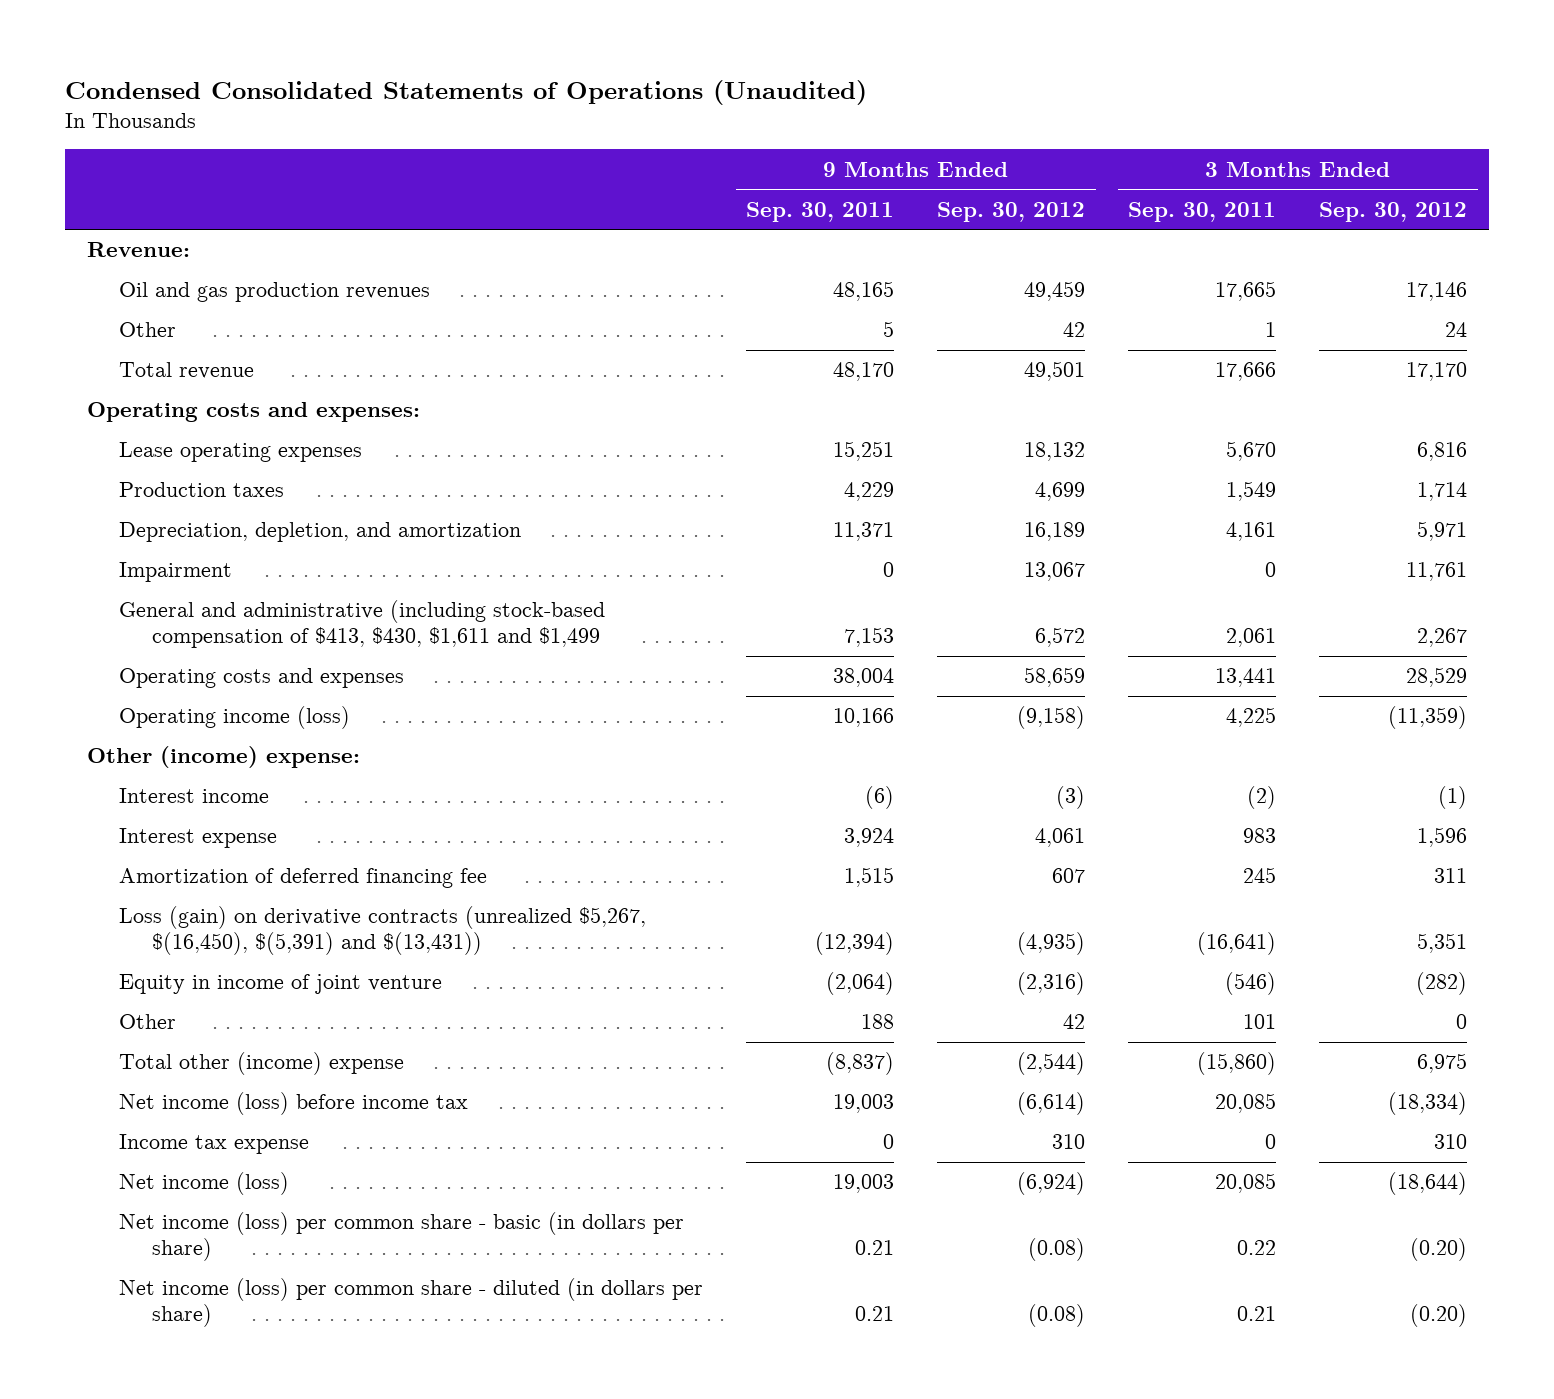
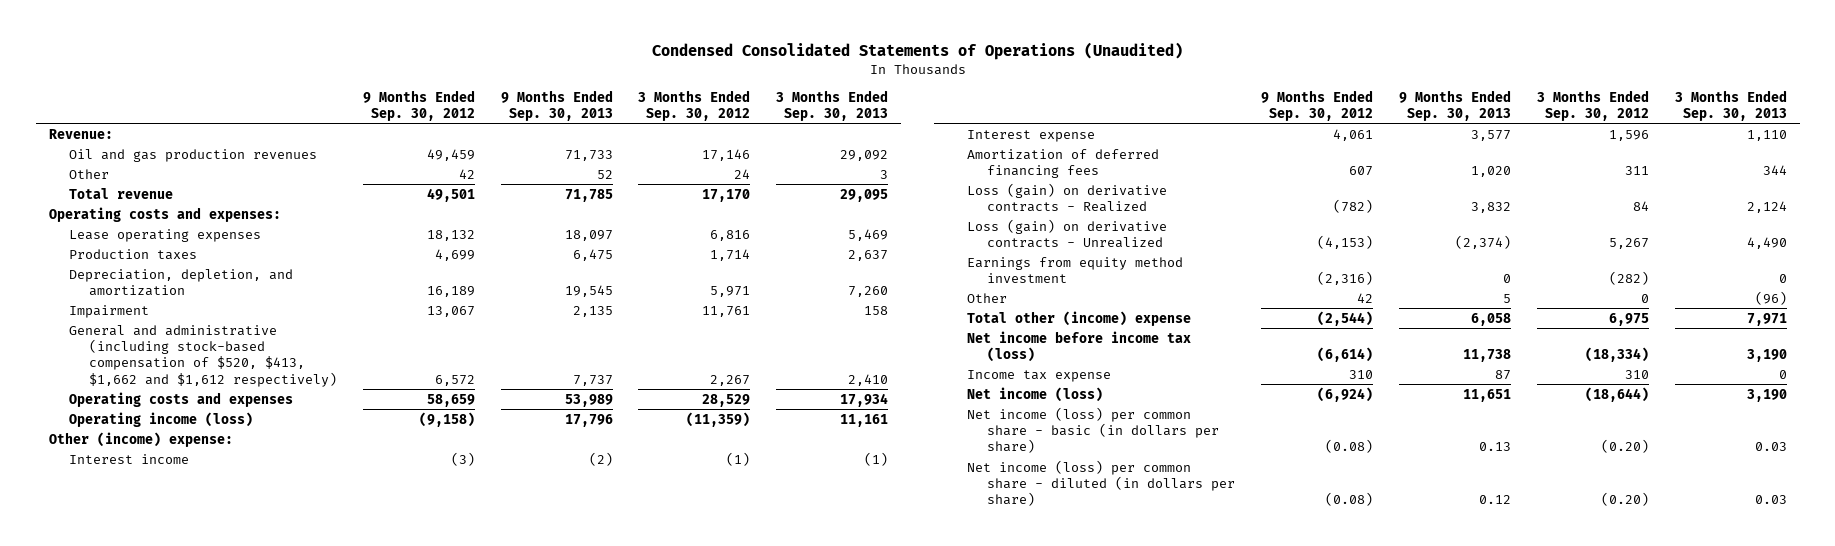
- | 9 Months Ended Sep. 30, 2011 | 9 Months Ended Sep. 30, 2012 | 3 Months Ended Sep. 30, 2011 | 3 Months Ended Sep. 30, 2012
+ | 9 Months Ended Sep. 30, 2012 | 9 Months Ended Sep. 30, 2013 | 3 Months Ended Sep. 30, 2012 | 3 Months Ended Sep. 30, 2013
- General and administrative (including stock-based compensation of $413, $430, $1,611 and $1,499 | 7,153 | 6,572 | 2,061 | 2,267
+ General and administrative (including stock-based compensation of $520, $413, $1,662 and $1,612 respectively) | 6,572 | 7,737 | 2,267 | 2,410
- Amortization of deferred financing fee | 1,515 | 607 | 245 | 311
- Loss (gain) on derivative contracts (unrealized $5,267, $(16,450), $(5,391) and $(13,431)) | (12,394) | (4,935) | (16,641) | 5,351
- Equity in income of joint venture | (2,064) | (2,316) | (546) | (282)
+ Amortization of deferred financing fees | 607 | 1,020 | 311 | 344
+ Loss (gain) on derivative contracts - Realized | (782) | 3,832 | 84 | 2,124
+ Loss (gain) on derivative contracts - Unrealized | (4,153) | (2,374) | 5,267 | 4,490
+ Earnings from equity method investment | (2,316) | 0 | (282) | 0
- Net income (loss) before income tax | 19,003 | (6,614) | 20,085 | (18,334)
+ Net income before income tax (loss) | (6,614) | 11,738 | (18,334) | 3,190

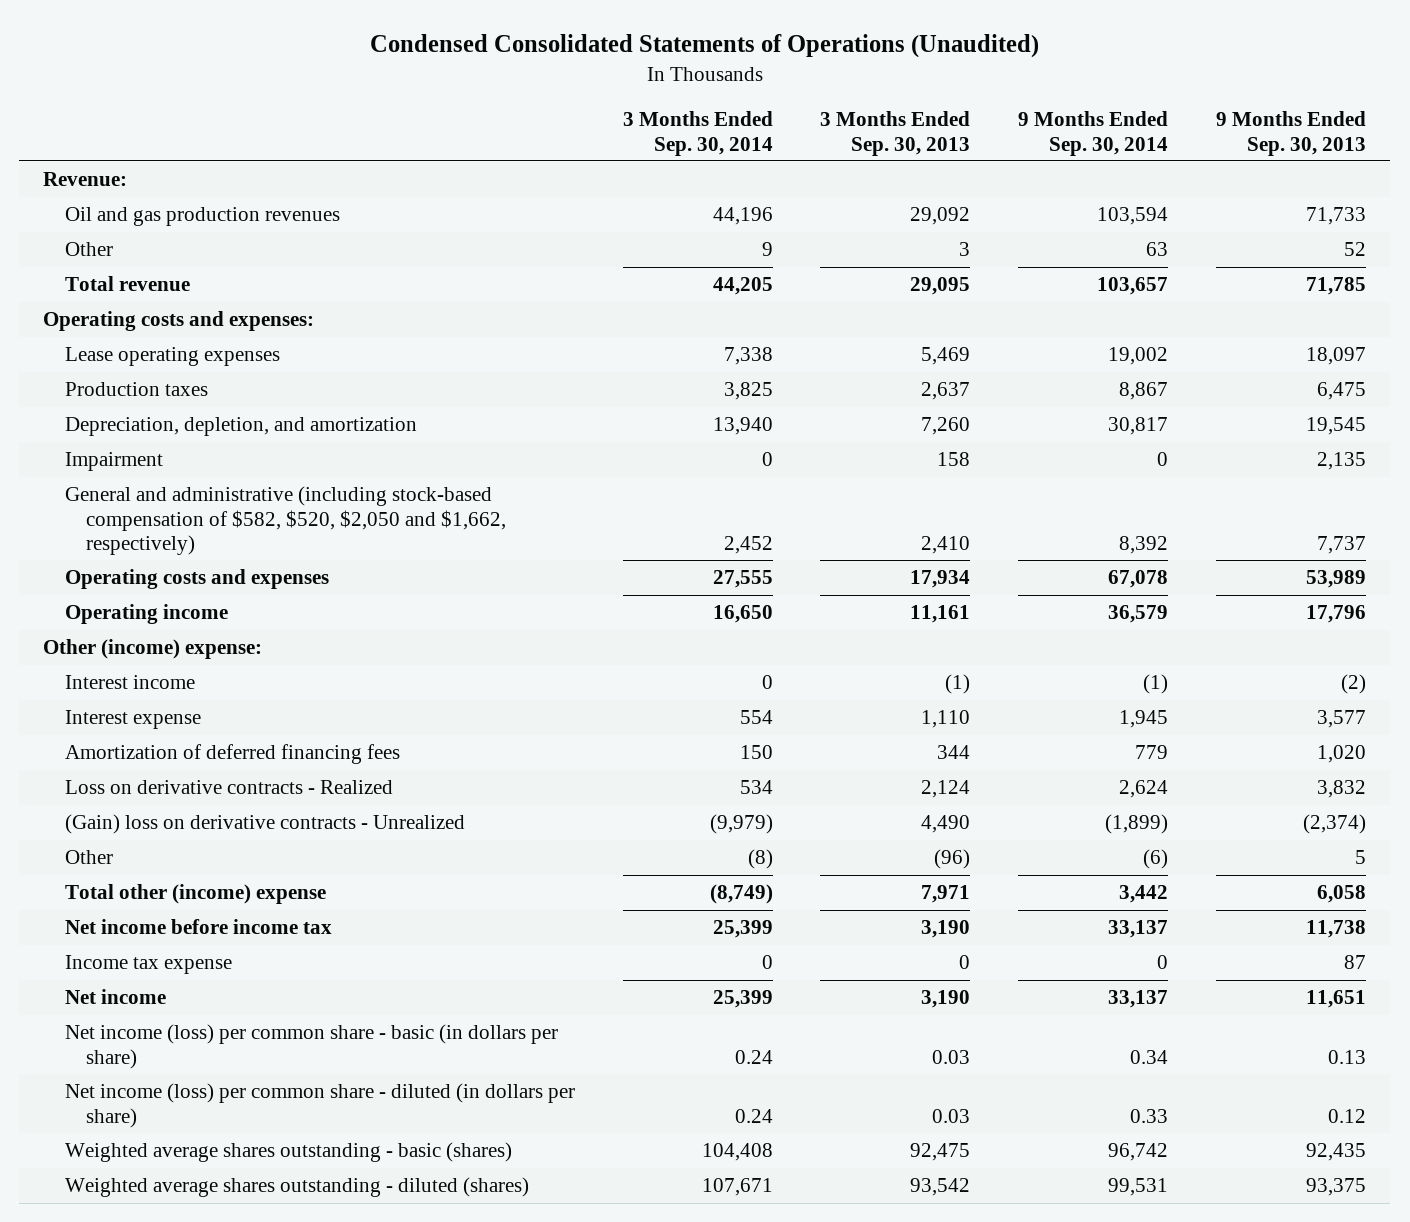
- | 9 Months Ended Sep. 30, 2012 | 9 Months Ended Sep. 30, 2013 | 3 Months Ended Sep. 30, 2012 | 3 Months Ended Sep. 30, 2013
+ | 3 Months Ended Sep. 30, 2014 | 3 Months Ended Sep. 30, 2013 | 9 Months Ended Sep. 30, 2014 | 9 Months Ended Sep. 30, 2013
- General and administrative (including stock-based compensation of $520, $413, $1,662 and $1,612 respectively) | 6,572 | 7,737 | 2,267 | 2,410
+ General and administrative (including stock-based compensation of $582, $520, $2,050 and $1,662, respectively) | 2,452 | 2,410 | 8,392 | 7,737
- Operating income (loss) | (9,158) | 17,796 | (11,359) | 11,161
+ Operating income | 16,650 | 11,161 | 36,579 | 17,796
- Loss (gain) on derivative contracts - Realized | (782) | 3,832 | 84 | 2,124
- Loss (gain) on derivative contracts - Unrealized | (4,153) | (2,374) | 5,267 | 4,490
- Earnings from equity method investment | (2,316) | 0 | (282) | 0
+ Loss on derivative contracts - Realized | 534 | 2,124 | 2,624 | 3,832
+ (Gain) loss on derivative contracts - Unrealized | (9,979) | 4,490 | (1,899) | (2,374)
- Net income before income tax (loss) | (6,614) | 11,738 | (18,334) | 3,190
+ Net income before income tax | 25,399 | 3,190 | 33,137 | 11,738
- Net income (loss) | (6,924) | 11,651 | (18,644) | 3,190
+ Net income | 25,399 | 3,190 | 33,137 | 11,651
+ Weighted average shares outstanding - basic (shares) | 104,408 | 92,475 | 96,742 | 92,435
+ Weighted average shares outstanding - diluted (shares) | 107,671 | 93,542 | 99,531 | 93,375

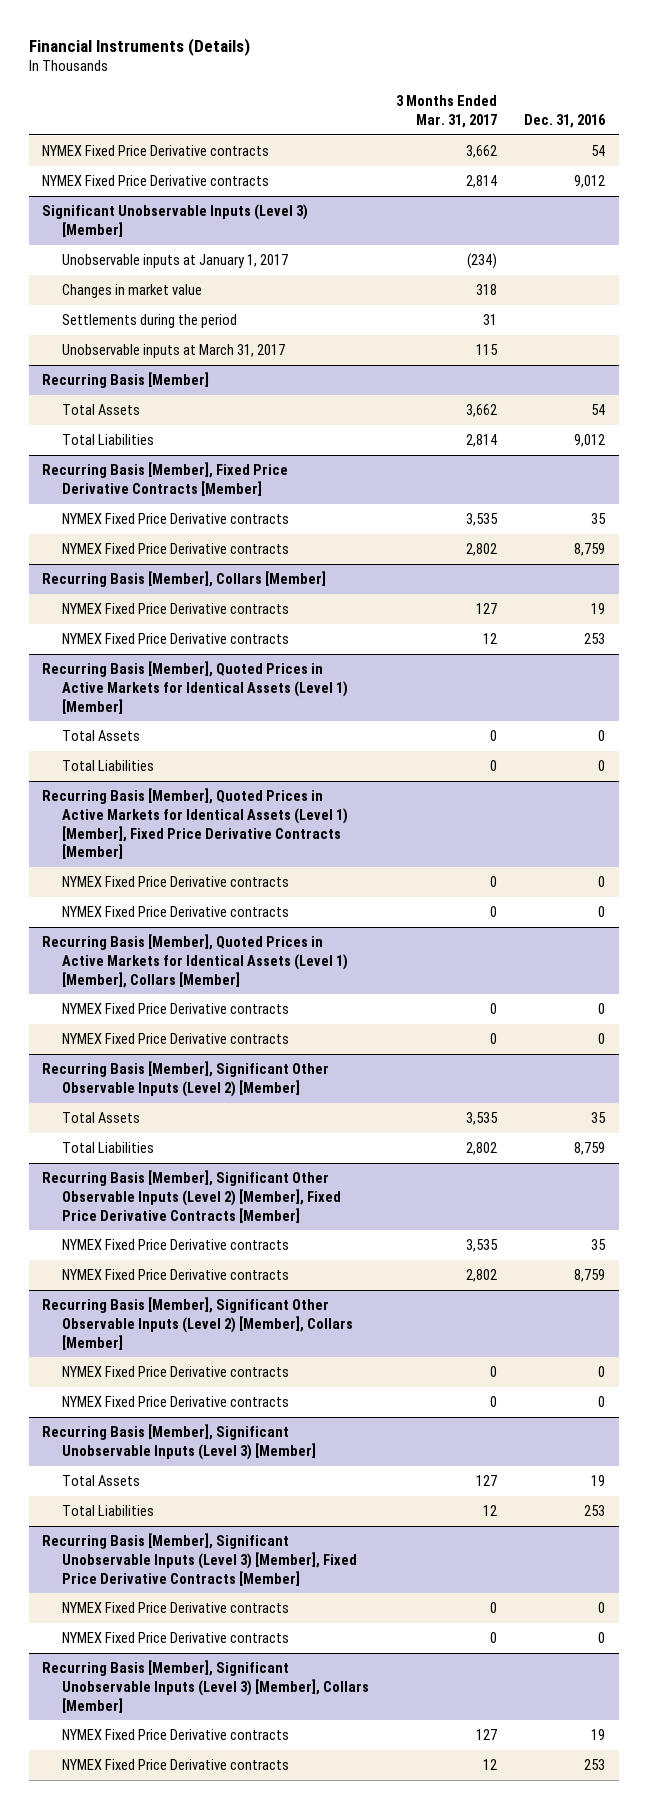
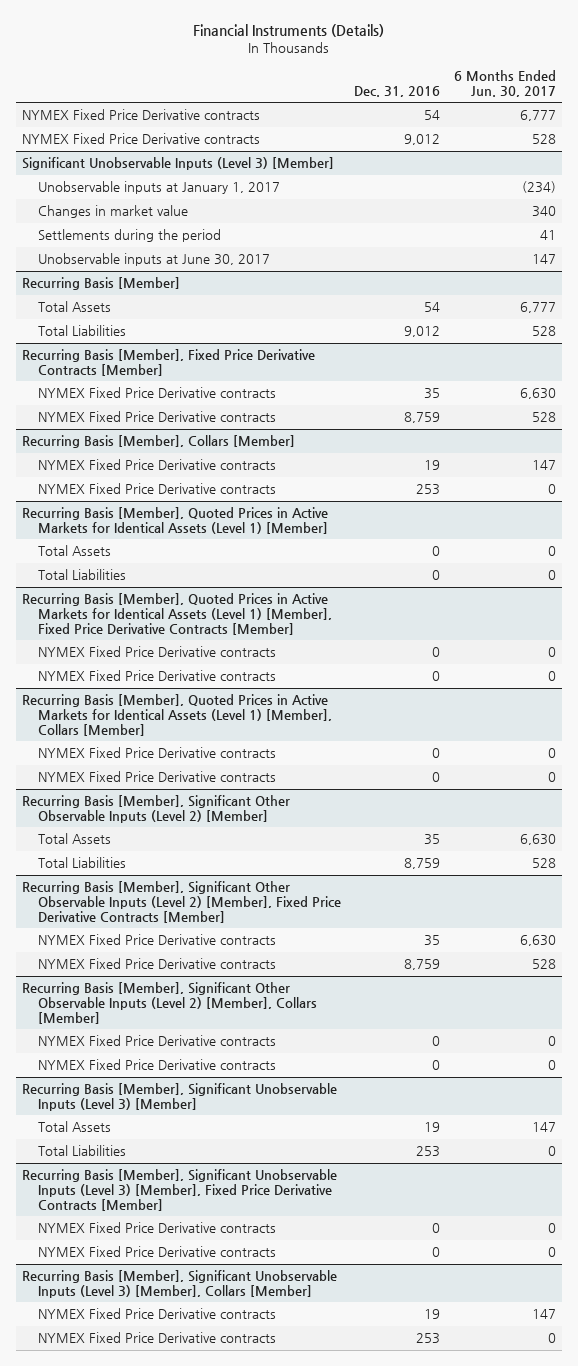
- | 3 Months Ended Mar. 31, 2017 | Dec. 31, 2016
+ | Dec. 31, 2016 | 6 Months Ended Jun. 30, 2017
@ Significant Unobservable Inputs (Level 3) [Member]
- Unobservable inputs at March 31, 2017 | 115 |
+ Unobservable inputs at June 30, 2017 | | 147

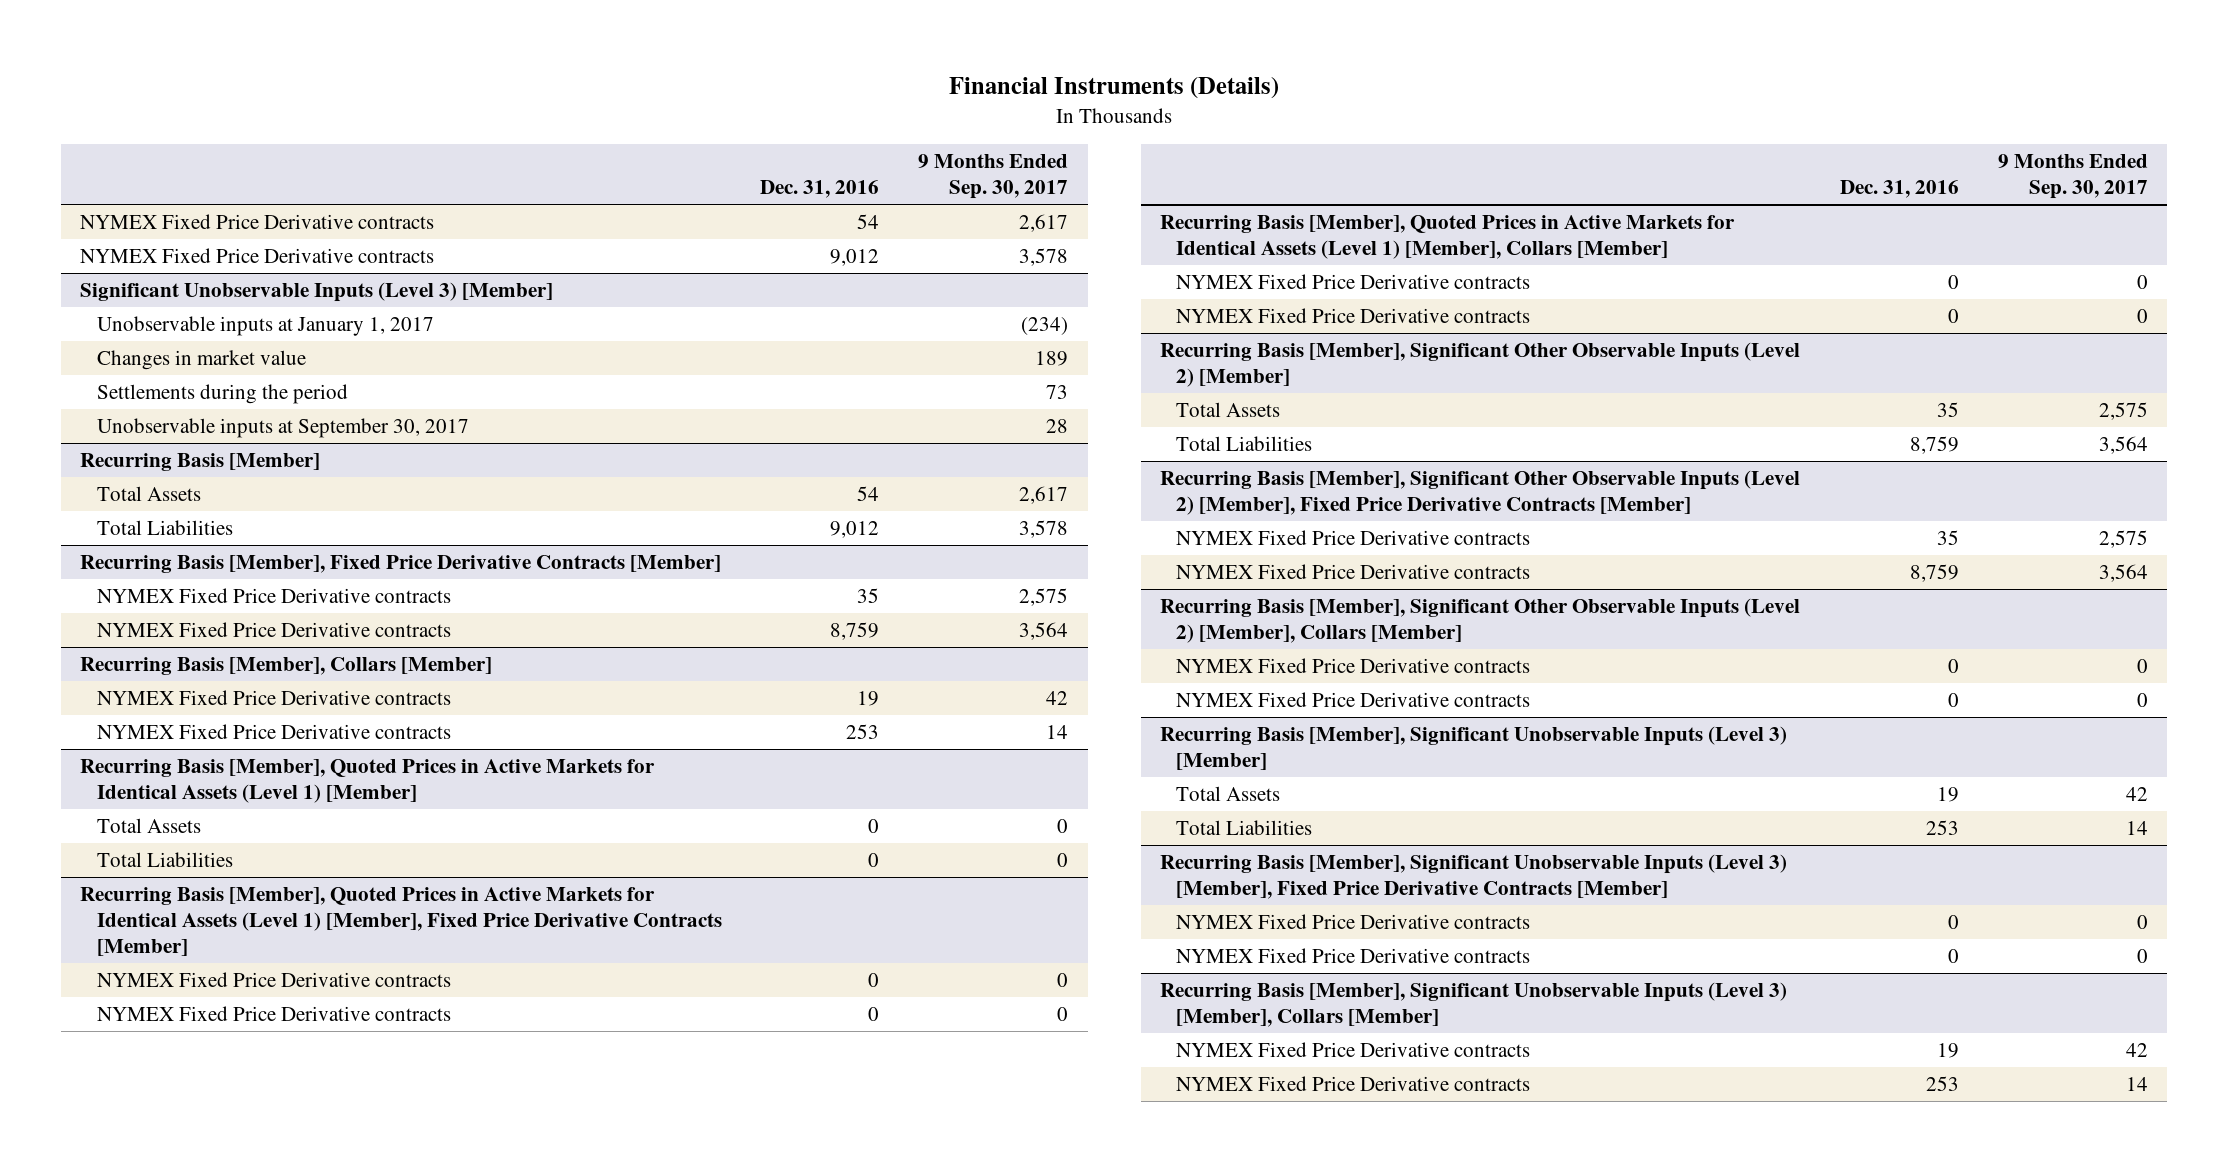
- | Dec. 31, 2016 | 6 Months Ended Jun. 30, 2017
+ | Dec. 31, 2016 | 9 Months Ended Sep. 30, 2017
@ Significant Unobservable Inputs (Level 3) [Member]
- Unobservable inputs at June 30, 2017 | | 147
+ Unobservable inputs at September 30, 2017 | | 28

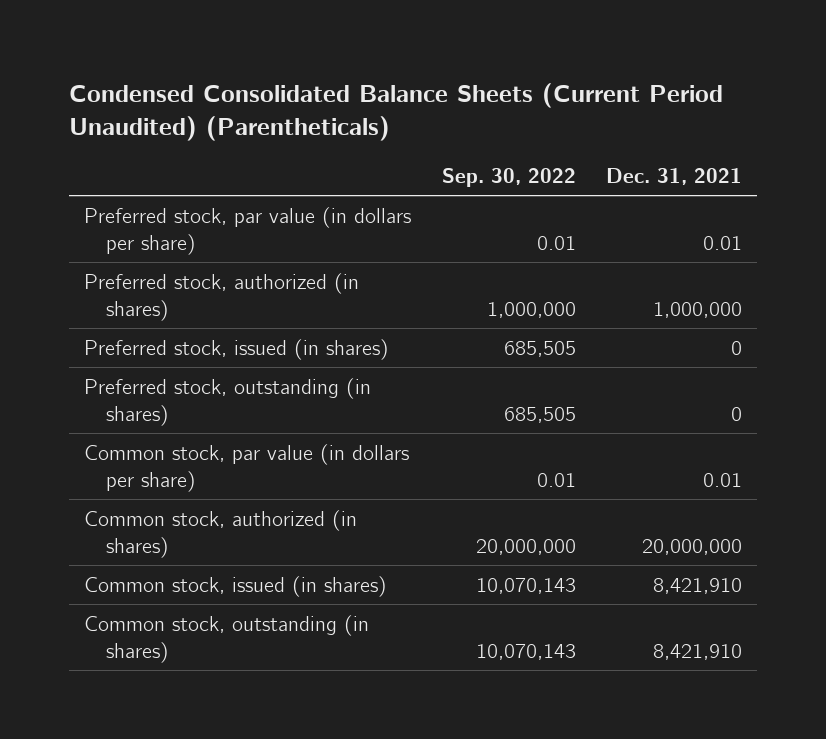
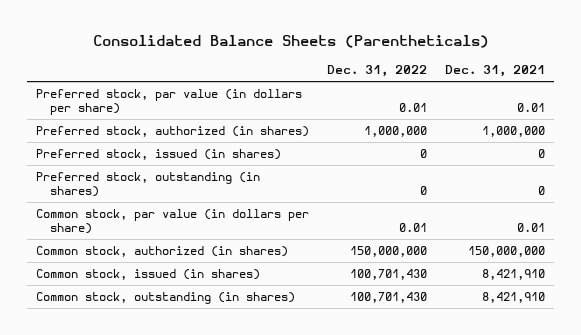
- Condensed Consolidated Balance Sheets (Current Period Unaudited) (Parentheticals)
+ Consolidated Balance Sheets (Parentheticals)
- | Sep. 30, 2022 | Dec. 31, 2021
+ | Dec. 31, 2022 | Dec. 31, 2021
- Common stock, authorized (in shares) | 20,000,000 | 20,000,000
+ Common stock, authorized (in shares) | 150,000,000 | 150,000,000

